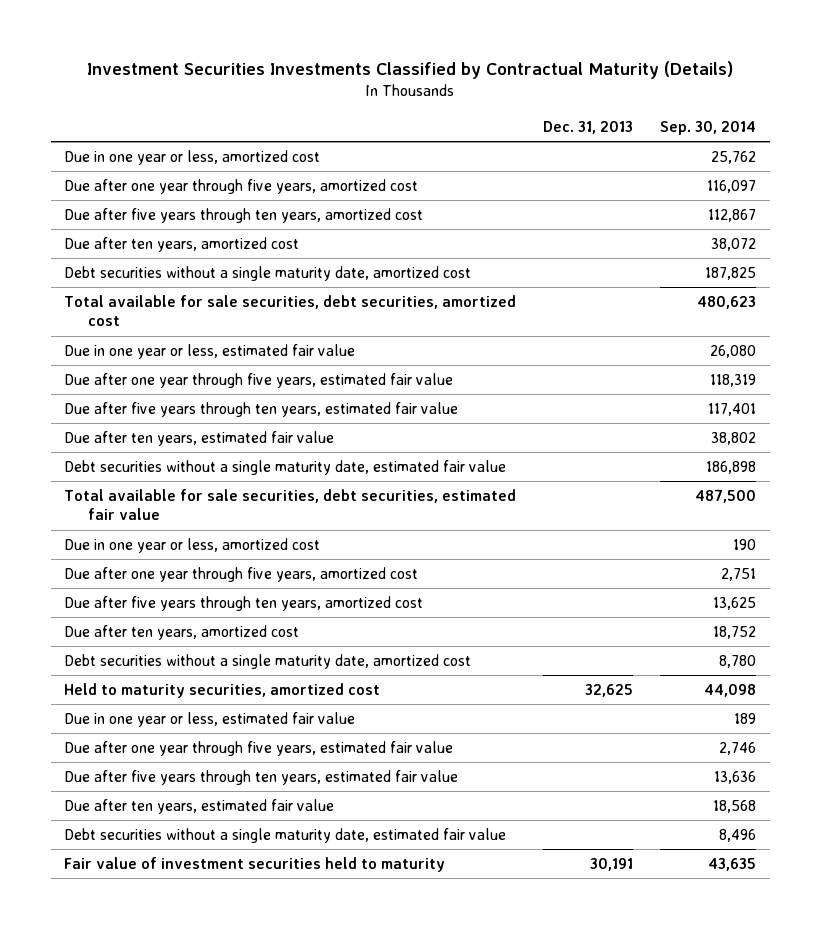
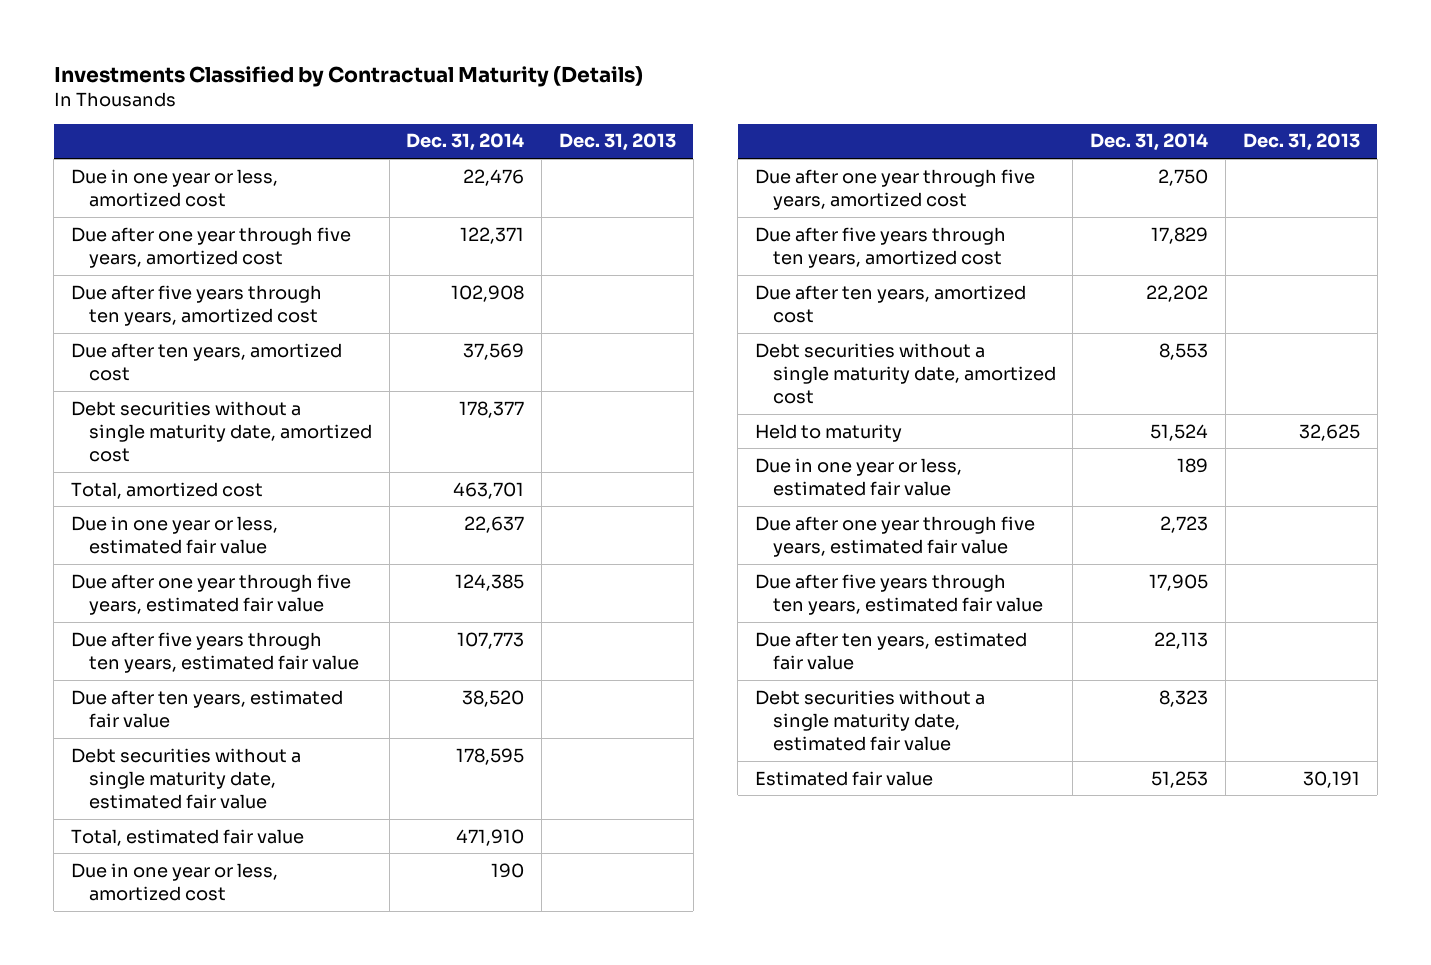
- Investment Securities Investments Classified by Contractual Maturity (Details)
+ Investments Classified by Contractual Maturity (Details)
- | Dec. 31, 2013 | Sep. 30, 2014
+ | Dec. 31, 2014 | Dec. 31, 2013
- Total available for sale securities, debt securities, amortized cost | | 480,623
+ Total, amortized cost | 463,701 |
- Total available for sale securities, debt securities, estimated fair value | | 487,500
+ Total, estimated fair value | 471,910 |
- Held to maturity securities, amortized cost | 32,625 | 44,098
+ Held to maturity | 51,524 | 32,625
- Fair value of investment securities held to maturity | 30,191 | 43,635
+ Estimated fair value | 51,253 | 30,191

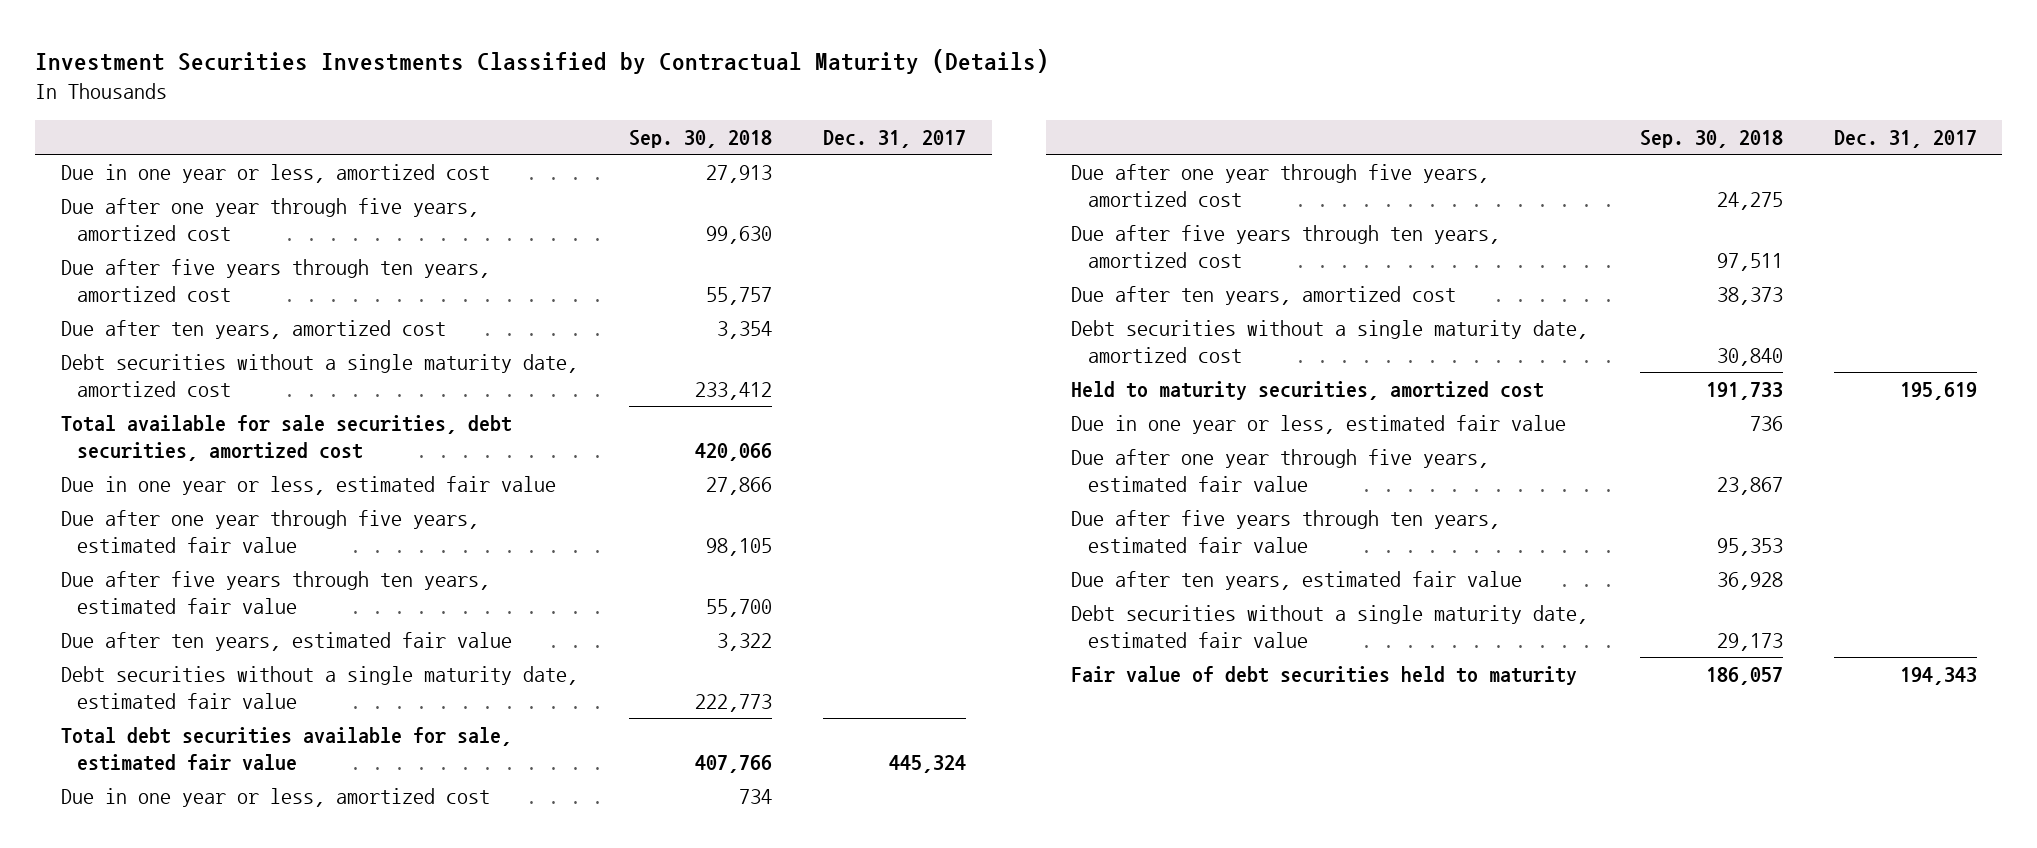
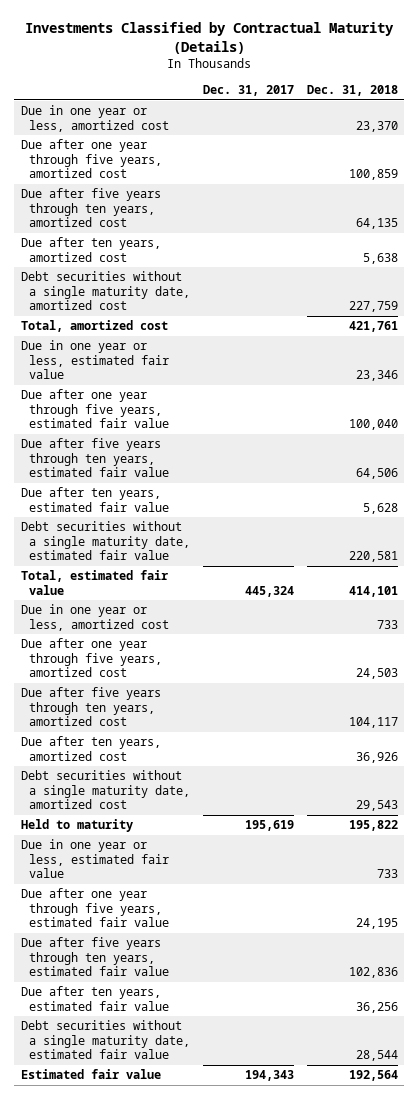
- Investment Securities Investments Classified by Contractual Maturity (Details)
+ Investments Classified by Contractual Maturity (Details)
- | Sep. 30, 2018 | Dec. 31, 2017
+ | Dec. 31, 2017 | Dec. 31, 2018
- Total available for sale securities, debt securities, amortized cost | 420,066 |
+ Total, amortized cost | | 421,761
- Total debt securities available for sale, estimated fair value | 407,766 | 445,324
+ Total, estimated fair value | 445,324 | 414,101
- Held to maturity securities, amortized cost | 191,733 | 195,619
+ Held to maturity | 195,619 | 195,822
- Fair value of debt securities held to maturity | 186,057 | 194,343
+ Estimated fair value | 194,343 | 192,564

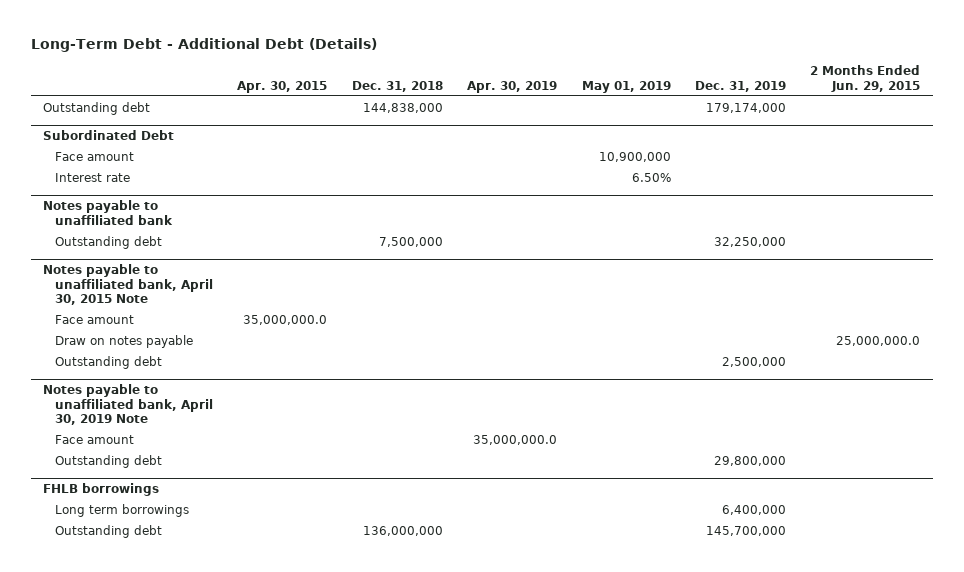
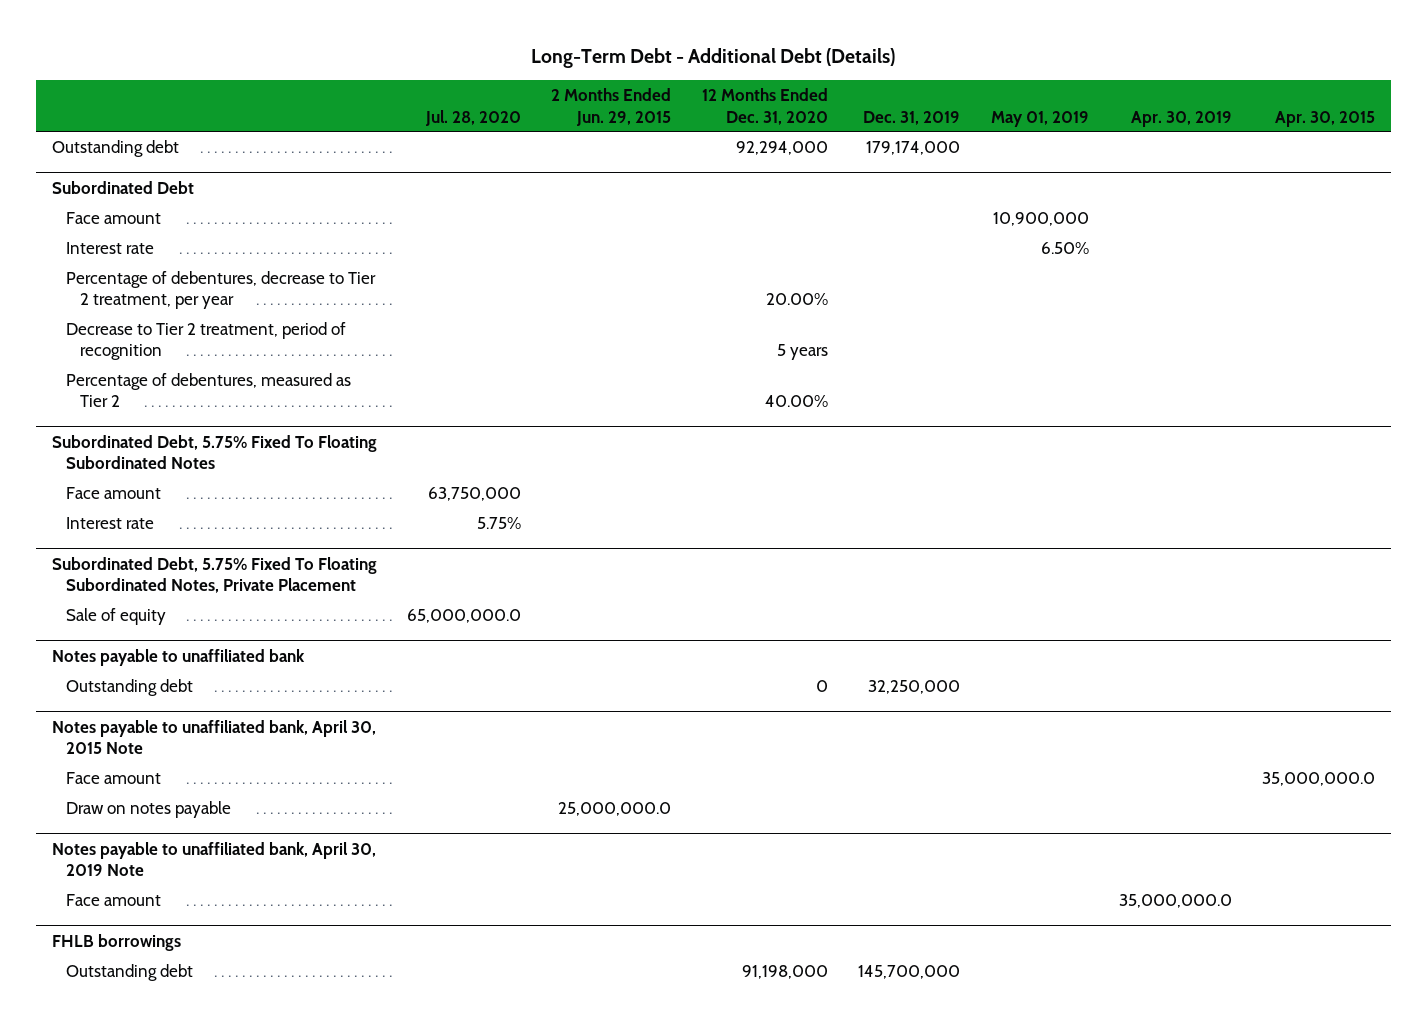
- | Apr. 30, 2015 | Dec. 31, 2018 | Apr. 30, 2019 | May 01, 2019 | Dec. 31, 2019 | 2 Months Ended Jun. 29, 2015
+ | Jul. 28, 2020 | 2 Months Ended Jun. 29, 2015 | 12 Months Ended Dec. 31, 2020 | Dec. 31, 2019 | May 01, 2019 | Apr. 30, 2019 | Apr. 30, 2015
@ Subordinated Debt
+ Percentage of debentures, decrease to Tier 2 treatment, per year | | | 20.00% | | | |
+ Decrease to Tier 2 treatment, period of recognition | | | 5 years | | | |
+ Percentage of debentures, measured as Tier 2 | | | 40.00% | | | |
+ Subordinated Debt, 5.75% Fixed To Floating Subordinated Notes
+ Face amount | 63,750,000 | | | | | |
+ Interest rate | 5.75% | | | | | |
+ Subordinated Debt, 5.75% Fixed To Floating Subordinated Notes, Private Placement
+ Sale of equity | 65,000,000.0 | | | | | |
@ Notes payable to unaffiliated bank, April 30, 2015 Note
- Outstanding debt | | | | | 2,500,000 |
@ Notes payable to unaffiliated bank, April 30, 2019 Note
- Outstanding debt | | | | | 29,800,000 |
@ FHLB borrowings
- Long term borrowings | | | | | 6,400,000 |

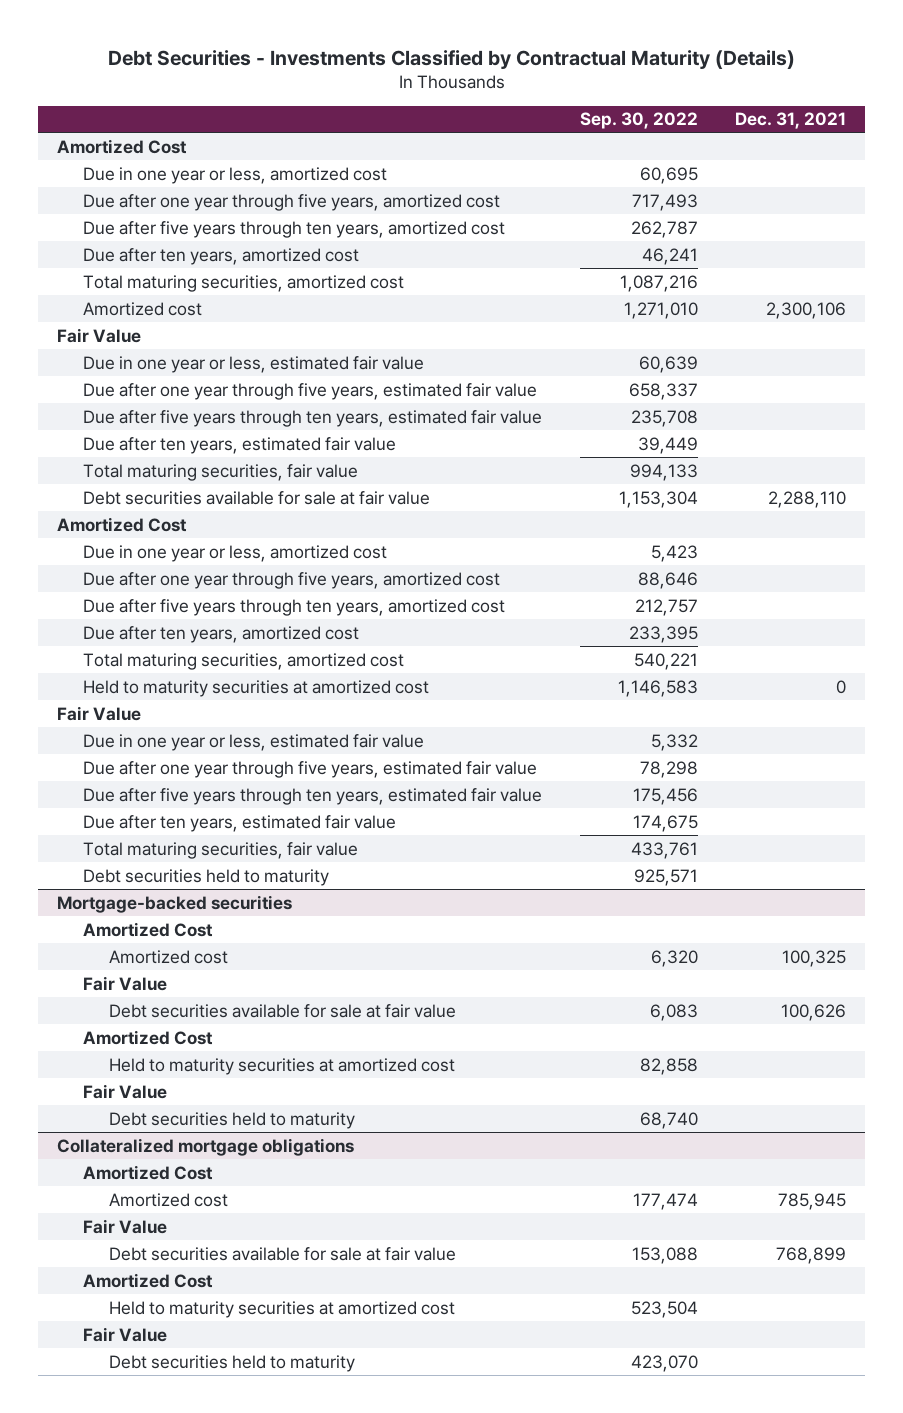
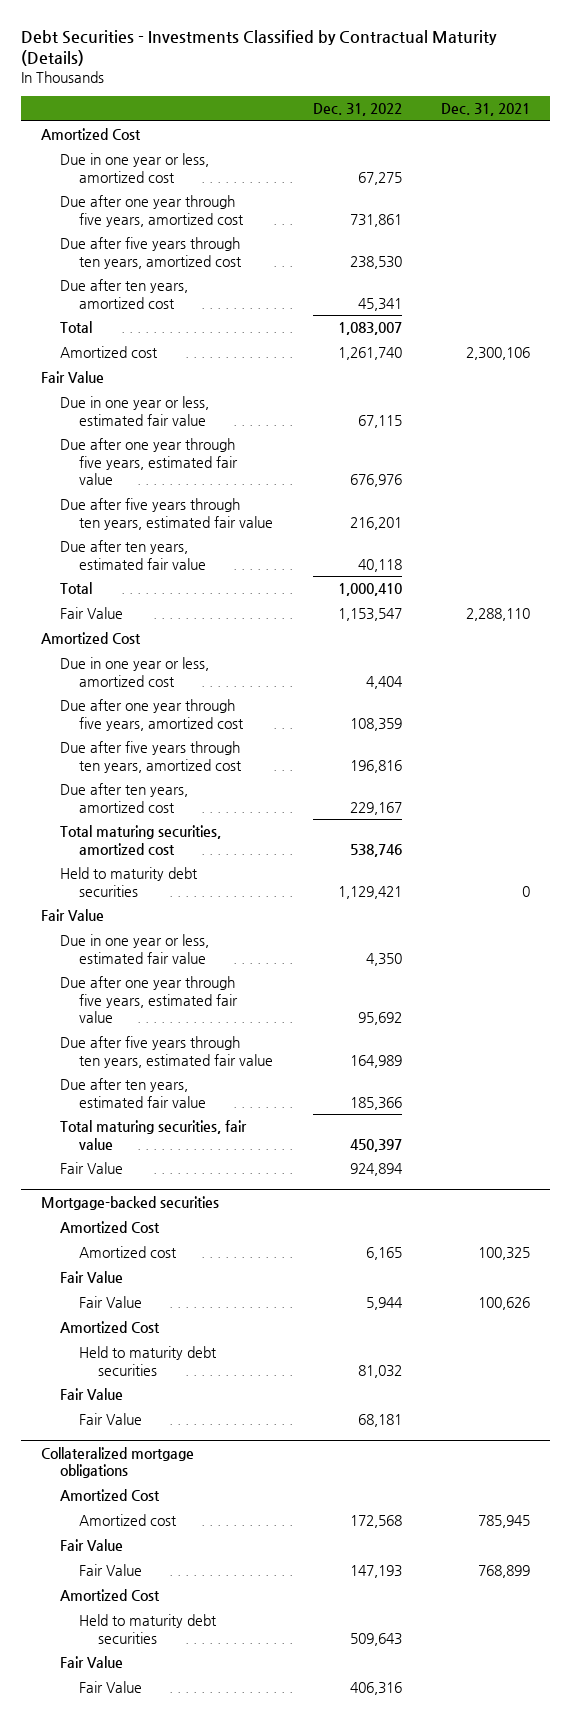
- | Sep. 30, 2022 | Dec. 31, 2021
+ | Dec. 31, 2022 | Dec. 31, 2021
- Total maturing securities, amortized cost | 1,087,216 |
+ Total | 1,083,007 |
- Total maturing securities, fair value | 994,133 |
- Debt securities available for sale at fair value | 1,153,304 | 2,288,110
+ Total | 1,000,410 |
+ Fair Value | 1,153,547 | 2,288,110
- Held to maturity securities at amortized cost | 1,146,583 | 0
+ Held to maturity debt securities | 1,129,421 | 0
- Debt securities held to maturity | 925,571 |
+ Fair Value | 924,894 |
@ Mortgage-backed securities
- Debt securities available for sale at fair value | 6,083 | 100,626
+ Fair Value | 5,944 | 100,626
- Held to maturity securities at amortized cost | 82,858 |
+ Held to maturity debt securities | 81,032 |
- Debt securities held to maturity | 68,740 |
+ Fair Value | 68,181 |
@ Collateralized mortgage obligations
- Debt securities available for sale at fair value | 153,088 | 768,899
+ Fair Value | 147,193 | 768,899
- Held to maturity securities at amortized cost | 523,504 |
+ Held to maturity debt securities | 509,643 |
- Debt securities held to maturity | 423,070 |
+ Fair Value | 406,316 |

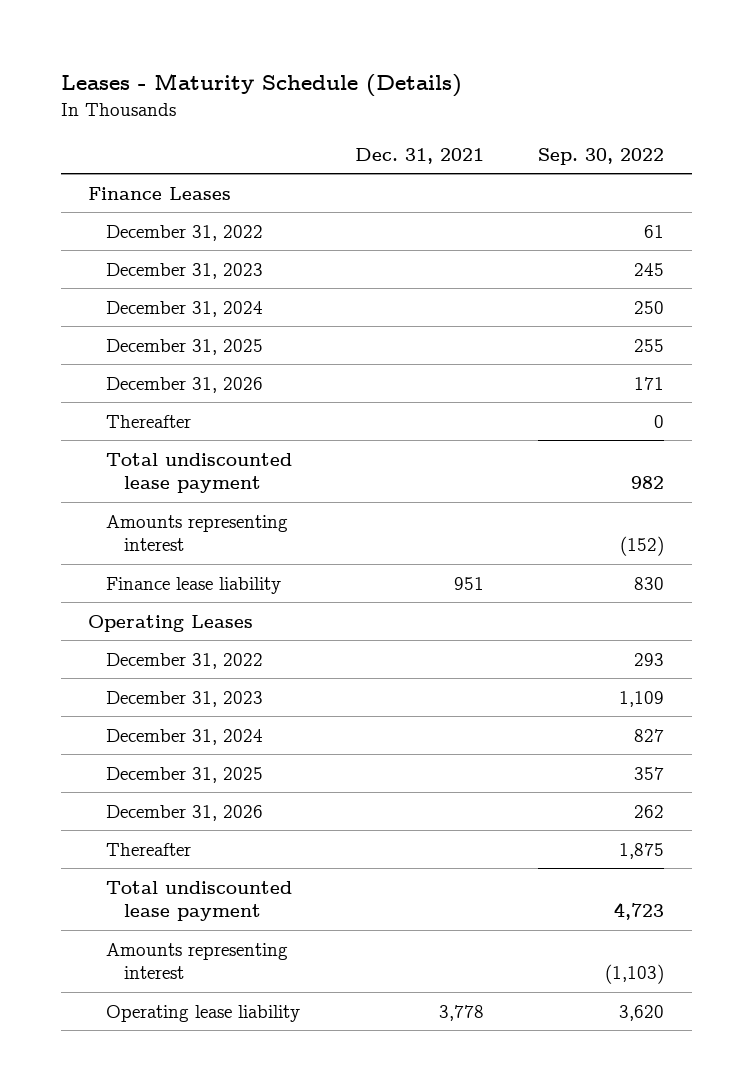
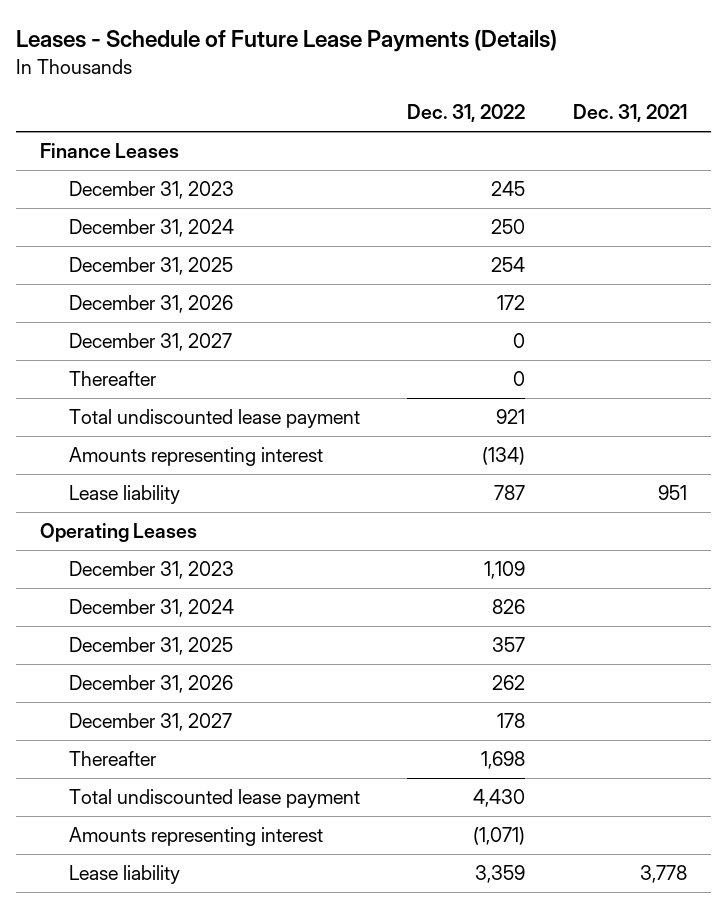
- Leases - Maturity Schedule (Details)
+ Leases - Schedule of Future Lease Payments (Details)
- | Dec. 31, 2021 | Sep. 30, 2022
+ | Dec. 31, 2022 | Dec. 31, 2021
- December 31, 2022 | | 61
+ December 31, 2027 | 0 |
- Finance lease liability | 951 | 830
+ Lease liability | 787 | 951
- December 31, 2022 | | 293
+ December 31, 2027 | 178 |
- Operating lease liability | 3,778 | 3,620
+ Lease liability | 3,359 | 3,778

